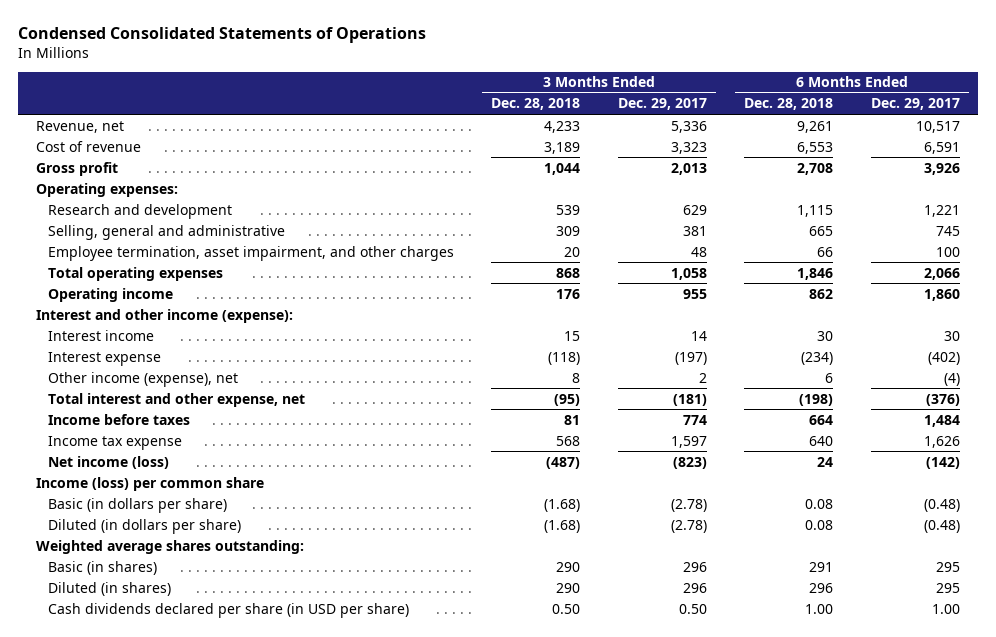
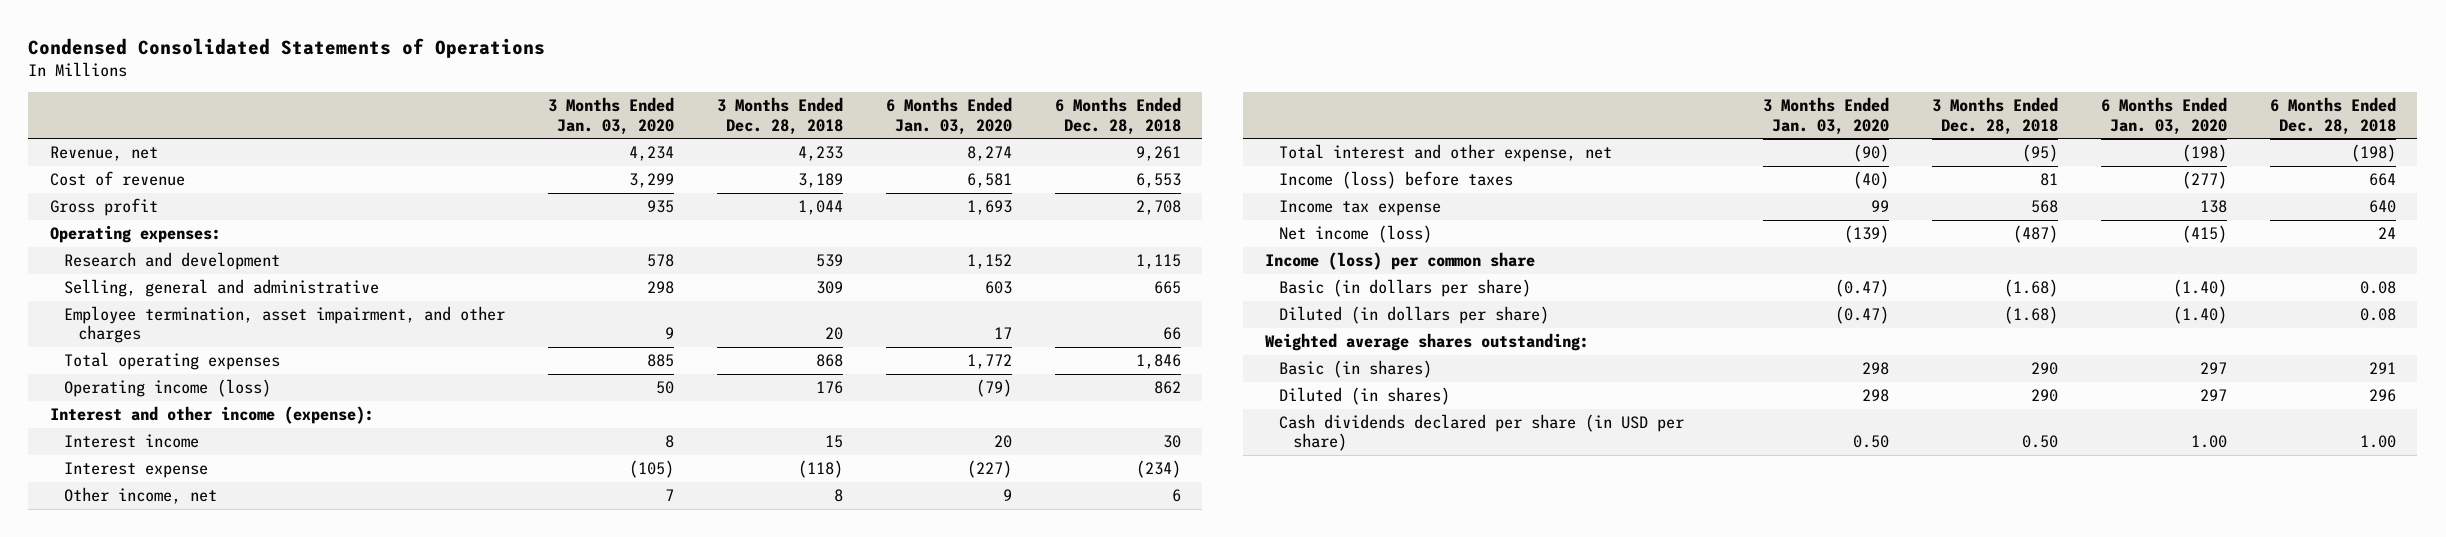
- | 3 Months Ended Dec. 28, 2018 | 3 Months Ended Dec. 29, 2017 | 6 Months Ended Dec. 28, 2018 | 6 Months Ended Dec. 29, 2017
+ | 3 Months Ended Jan. 03, 2020 | 3 Months Ended Dec. 28, 2018 | 6 Months Ended Jan. 03, 2020 | 6 Months Ended Dec. 28, 2018
- Operating income | 176 | 955 | 862 | 1,860
+ Operating income (loss) | 50 | 176 | (79) | 862
- Other income (expense), net | 8 | 2 | 6 | (4)
+ Other income, net | 7 | 8 | 9 | 6
- Income before taxes | 81 | 774 | 664 | 1,484
+ Income (loss) before taxes | (40) | 81 | (277) | 664

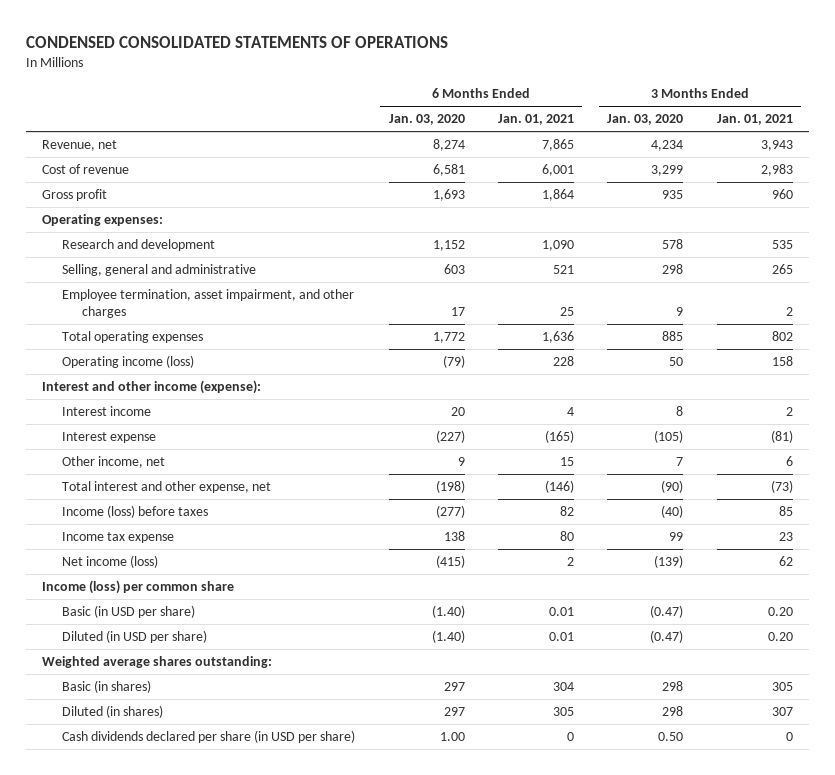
- Condensed Consolidated Statements of Operations
+ CONDENSED CONSOLIDATED STATEMENTS OF OPERATIONS
- | 3 Months Ended Jan. 03, 2020 | 3 Months Ended Dec. 28, 2018 | 6 Months Ended Jan. 03, 2020 | 6 Months Ended Dec. 28, 2018
+ | 6 Months Ended Jan. 03, 2020 | 6 Months Ended Jan. 01, 2021 | 3 Months Ended Jan. 03, 2020 | 3 Months Ended Jan. 01, 2021
- Basic (in dollars per share) | (0.47) | (1.68) | (1.40) | 0.08
- Diluted (in dollars per share) | (0.47) | (1.68) | (1.40) | 0.08
+ Basic (in USD per share) | (1.40) | 0.01 | (0.47) | 0.20
+ Diluted (in USD per share) | (1.40) | 0.01 | (0.47) | 0.20

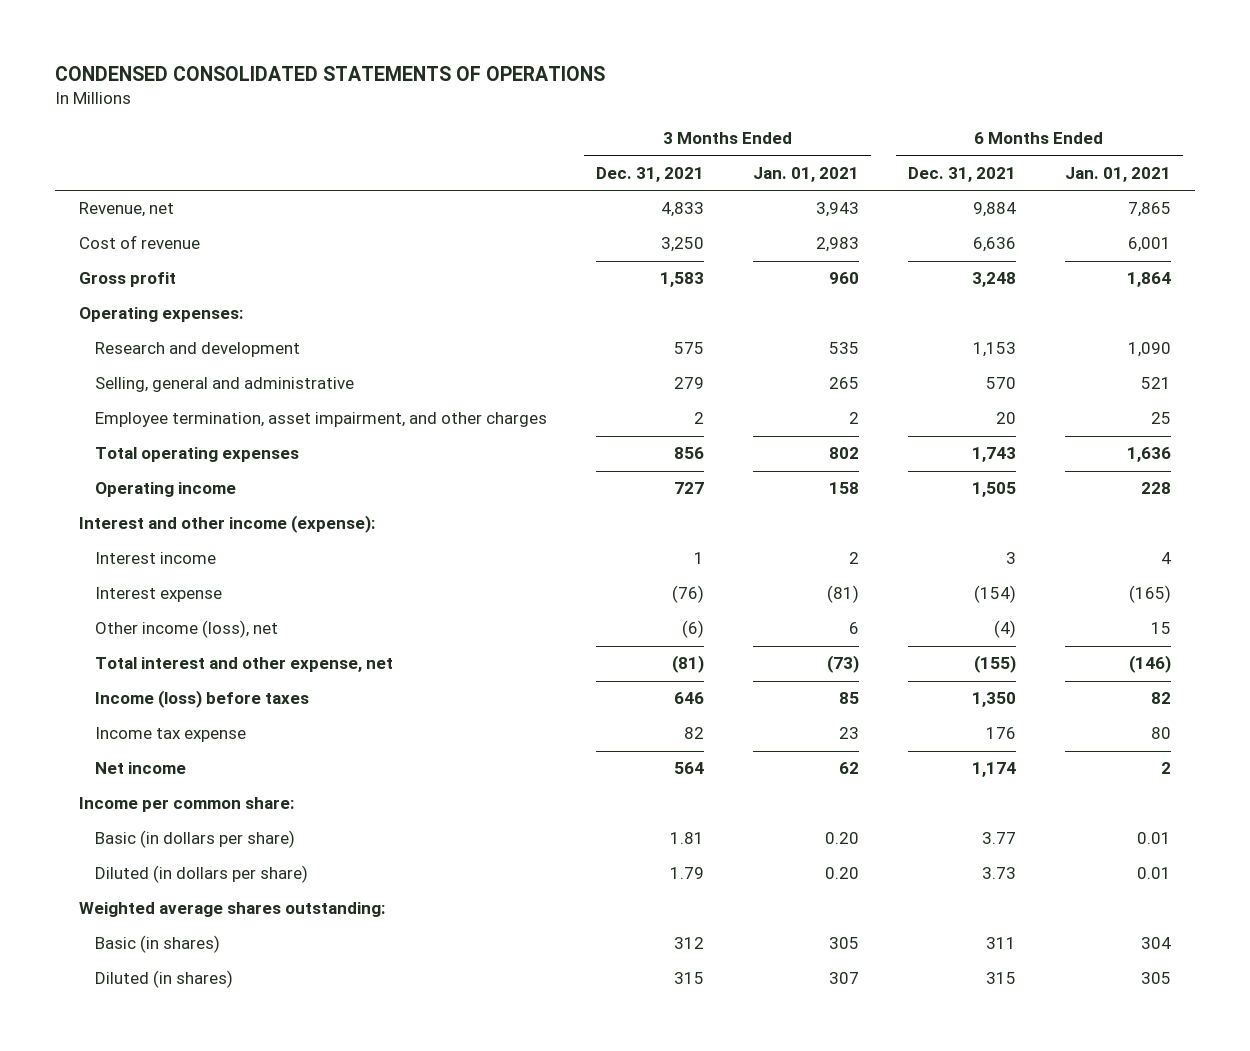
- | 6 Months Ended Jan. 03, 2020 | 6 Months Ended Jan. 01, 2021 | 3 Months Ended Jan. 03, 2020 | 3 Months Ended Jan. 01, 2021
+ | 3 Months Ended Dec. 31, 2021 | 3 Months Ended Jan. 01, 2021 | 6 Months Ended Dec. 31, 2021 | 6 Months Ended Jan. 01, 2021
- Operating income (loss) | (79) | 228 | 50 | 158
+ Operating income | 727 | 158 | 1,505 | 228
- Other income, net | 9 | 15 | 7 | 6
+ Other income (loss), net | (6) | 6 | (4) | 15
- Net income (loss) | (415) | 2 | (139) | 62
- Income (loss) per common share
- Basic (in USD per share) | (1.40) | 0.01 | (0.47) | 0.20
- Diluted (in USD per share) | (1.40) | 0.01 | (0.47) | 0.20
+ Net income | 564 | 62 | 1,174 | 2
+ Income per common share:
+ Basic (in dollars per share) | 1.81 | 0.20 | 3.77 | 0.01
+ Diluted (in dollars per share) | 1.79 | 0.20 | 3.73 | 0.01
- Cash dividends declared per share (in USD per share) | 1.00 | 0 | 0.50 | 0

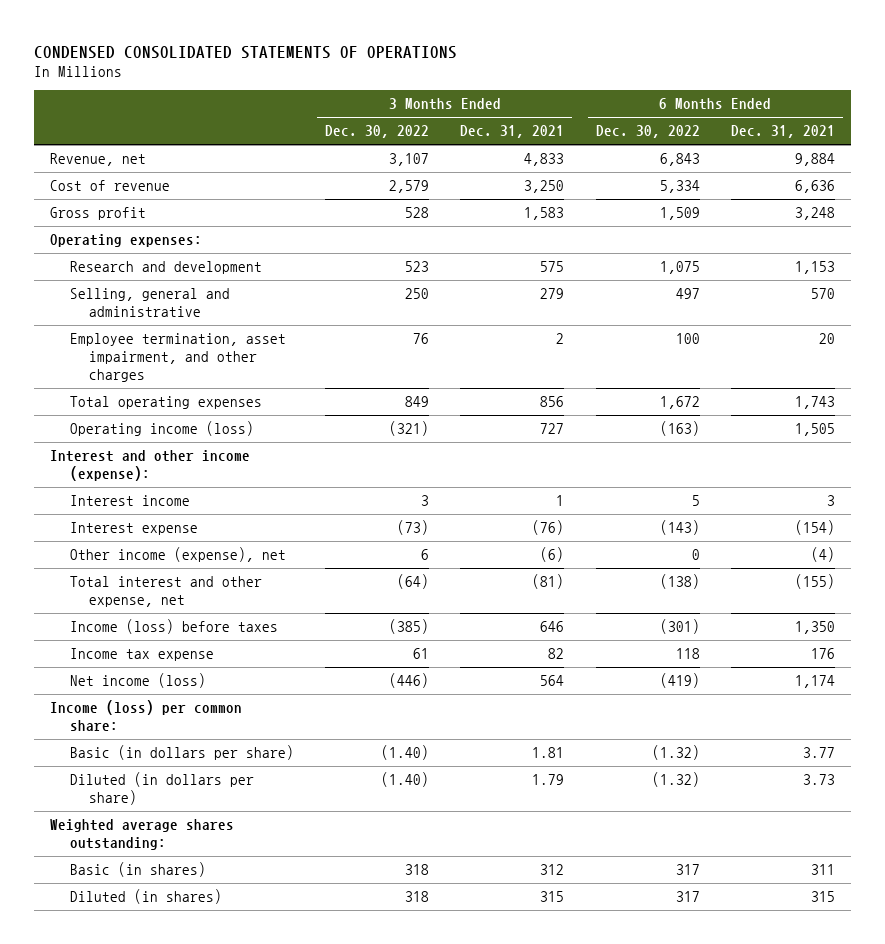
- | 3 Months Ended Dec. 31, 2021 | 3 Months Ended Jan. 01, 2021 | 6 Months Ended Dec. 31, 2021 | 6 Months Ended Jan. 01, 2021
+ | 3 Months Ended Dec. 30, 2022 | 3 Months Ended Dec. 31, 2021 | 6 Months Ended Dec. 30, 2022 | 6 Months Ended Dec. 31, 2021
- Operating income | 727 | 158 | 1,505 | 228
+ Operating income (loss) | (321) | 727 | (163) | 1,505
- Other income (loss), net | (6) | 6 | (4) | 15
+ Other income (expense), net | 6 | (6) | 0 | (4)
- Net income | 564 | 62 | 1,174 | 2
- Income per common share:
+ Net income (loss) | (446) | 564 | (419) | 1,174
+ Income (loss) per common share:

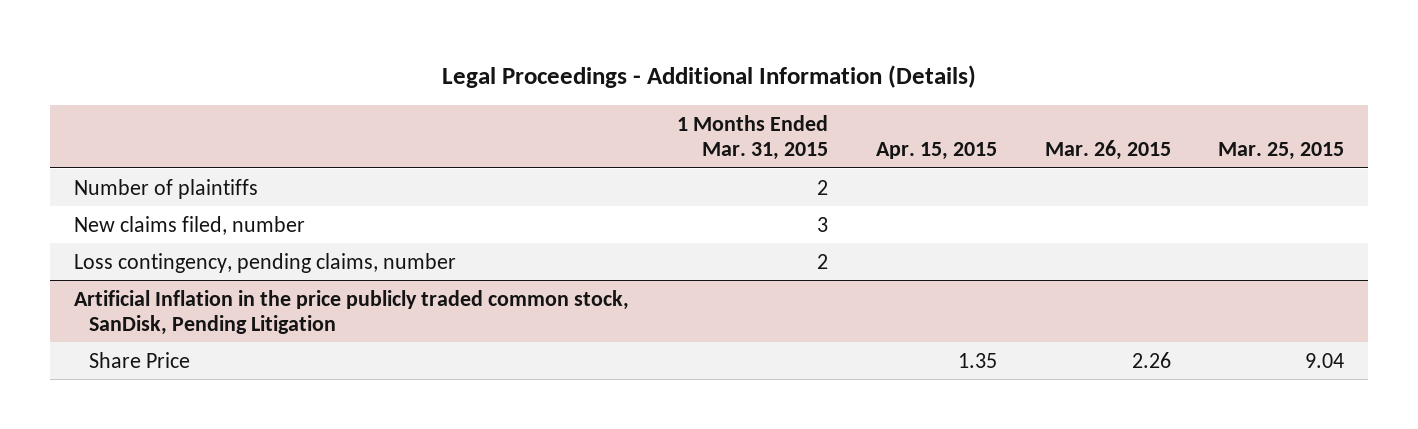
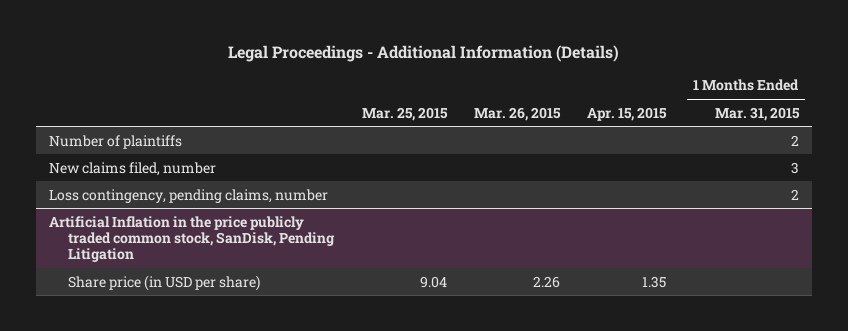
- | 1 Months Ended Mar. 31, 2015 | Apr. 15, 2015 | Mar. 26, 2015 | Mar. 25, 2015
+ | Mar. 25, 2015 | Mar. 26, 2015 | Apr. 15, 2015 | 1 Months Ended Mar. 31, 2015
@ Artificial Inflation in the price publicly traded common stock, SanDisk, Pending Litigation
- Share Price | | 1.35 | 2.26 | 9.04
+ Share price (in USD per share) | 9.04 | 2.26 | 1.35 |

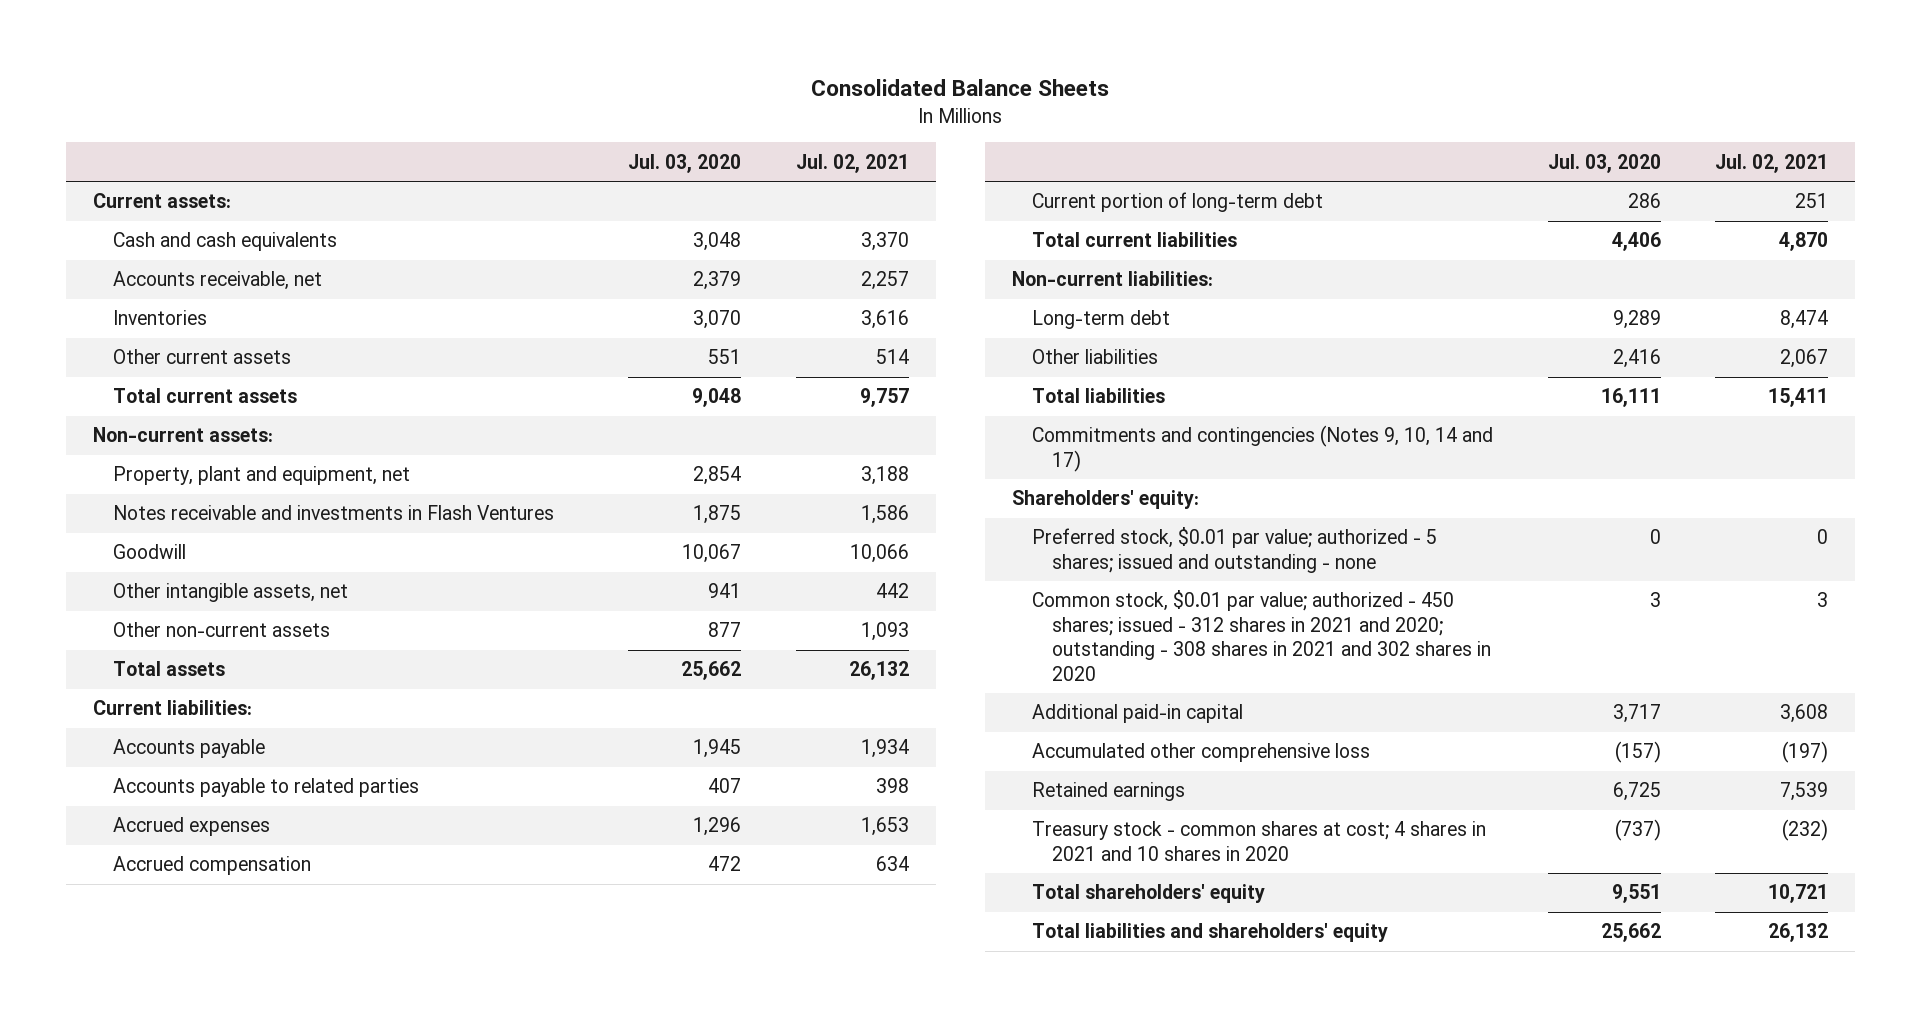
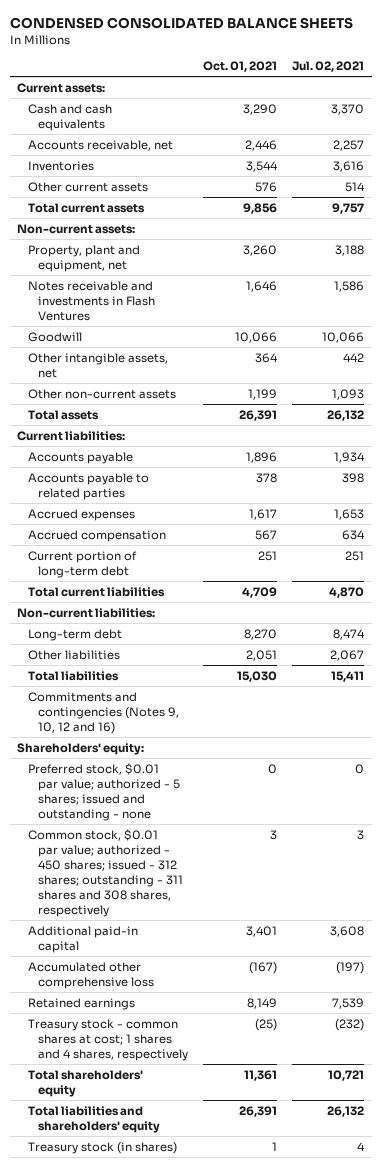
- Consolidated Balance Sheets
+ CONDENSED CONSOLIDATED BALANCE SHEETS
- | Jul. 03, 2020 | Jul. 02, 2021
+ | Oct. 01, 2021 | Jul. 02, 2021
- Commitments and contingencies (Notes 9, 10, 14 and 17)
+ Commitments and contingencies (Notes 9, 10, 12 and 16)
- Common stock, $0.01 par value; authorized - 450 shares; issued - 312 shares in 2021 and 2020; outstanding - 308 shares in 2021 and 302 shares in 2020 | 3 | 3
+ Common stock, $0.01 par value; authorized - 450 shares; issued - 312 shares; outstanding - 311 shares and 308 shares, respectively | 3 | 3
- Treasury stock - common shares at cost; 4 shares in 2021 and 10 shares in 2020 | (737) | (232)
+ Treasury stock - common shares at cost; 1 shares and 4 shares, respectively | (25) | (232)
+ Treasury stock (in shares) | 1 | 4

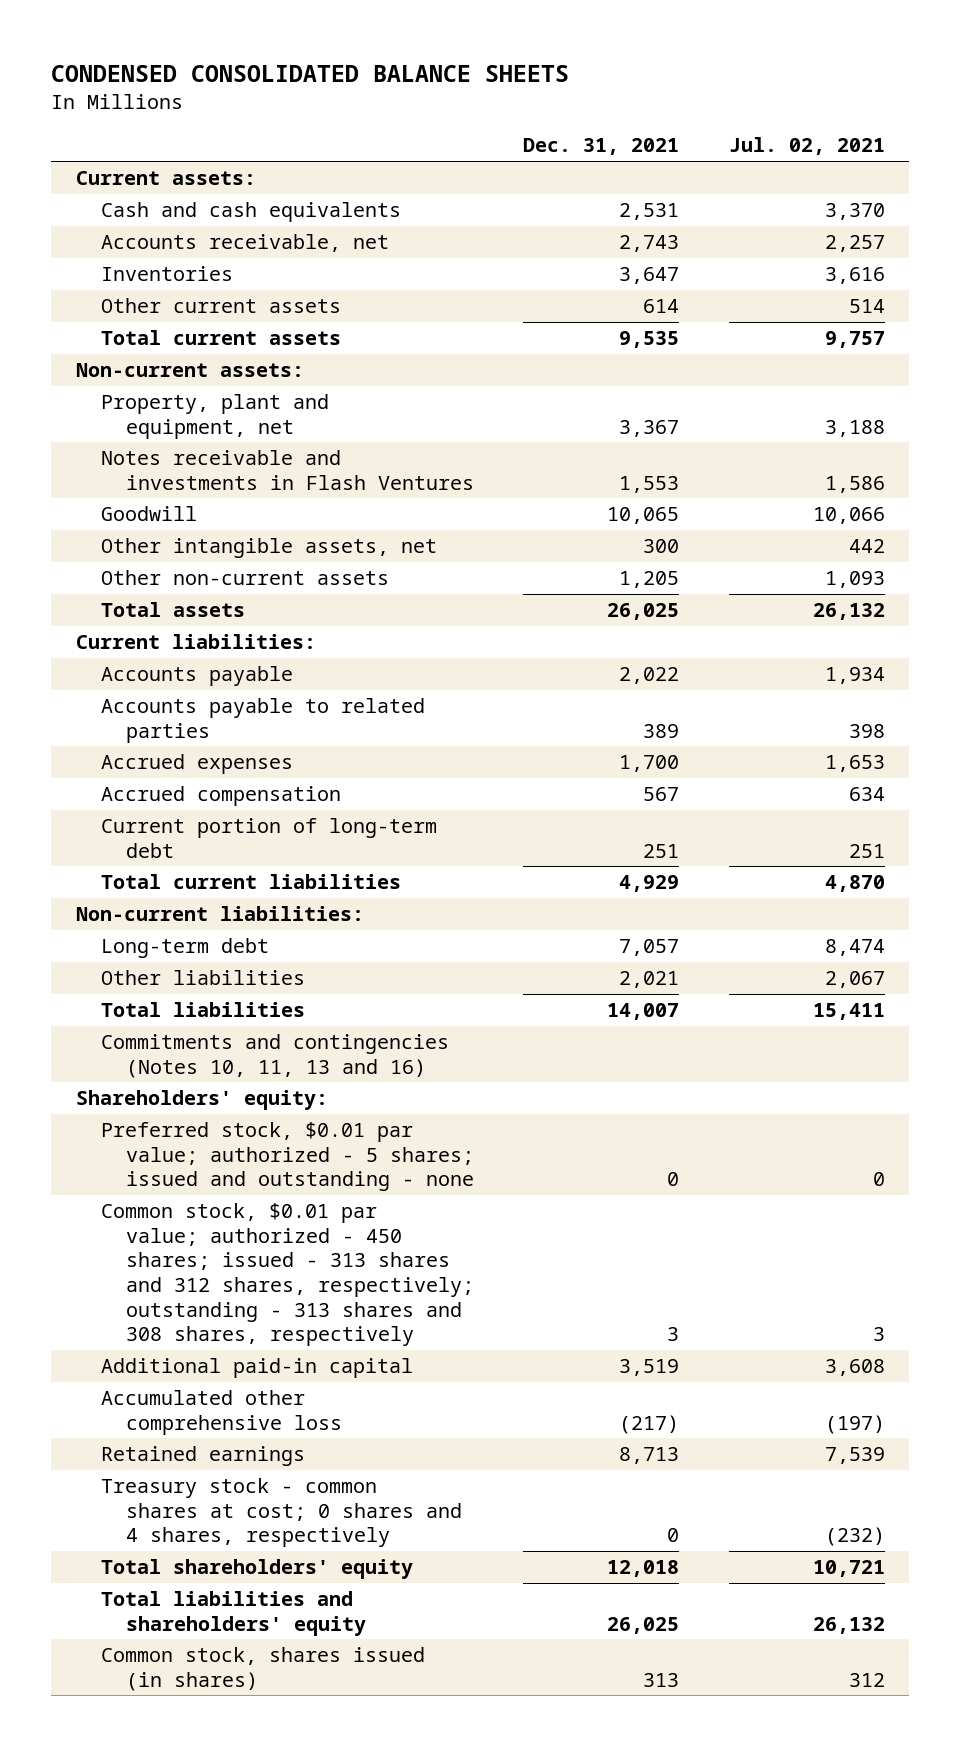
- | Oct. 01, 2021 | Jul. 02, 2021
+ | Dec. 31, 2021 | Jul. 02, 2021
- Commitments and contingencies (Notes 9, 10, 12 and 16)
+ Commitments and contingencies (Notes 10, 11, 13 and 16)
- Common stock, $0.01 par value; authorized - 450 shares; issued - 312 shares; outstanding - 311 shares and 308 shares, respectively | 3 | 3
+ Common stock, $0.01 par value; authorized - 450 shares; issued - 313 shares and 312 shares, respectively; outstanding - 313 shares and 308 shares, respectively | 3 | 3
- Treasury stock - common shares at cost; 1 shares and 4 shares, respectively | (25) | (232)
+ Treasury stock - common shares at cost; 0 shares and 4 shares, respectively | 0 | (232)
- Treasury stock (in shares) | 1 | 4
+ Common stock, shares issued (in shares) | 313 | 312

